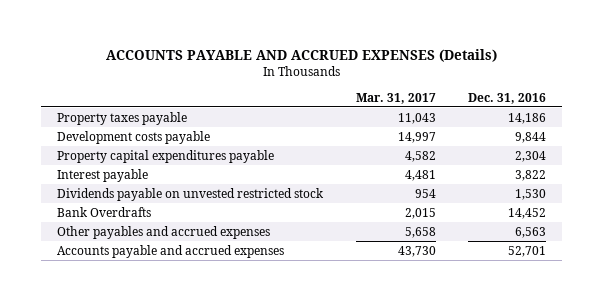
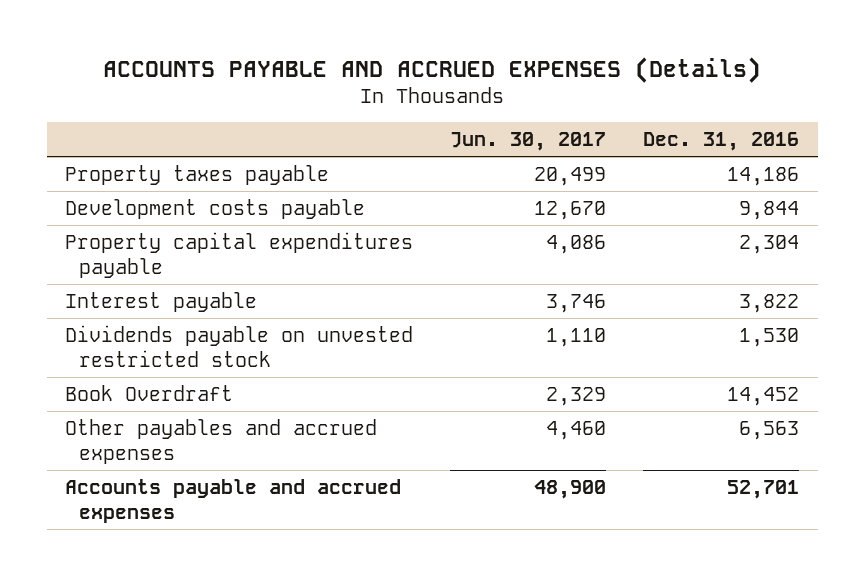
- | Mar. 31, 2017 | Dec. 31, 2016
+ | Jun. 30, 2017 | Dec. 31, 2016
- Bank Overdrafts | 2,015 | 14,452
+ Book Overdraft | 2,329 | 14,452

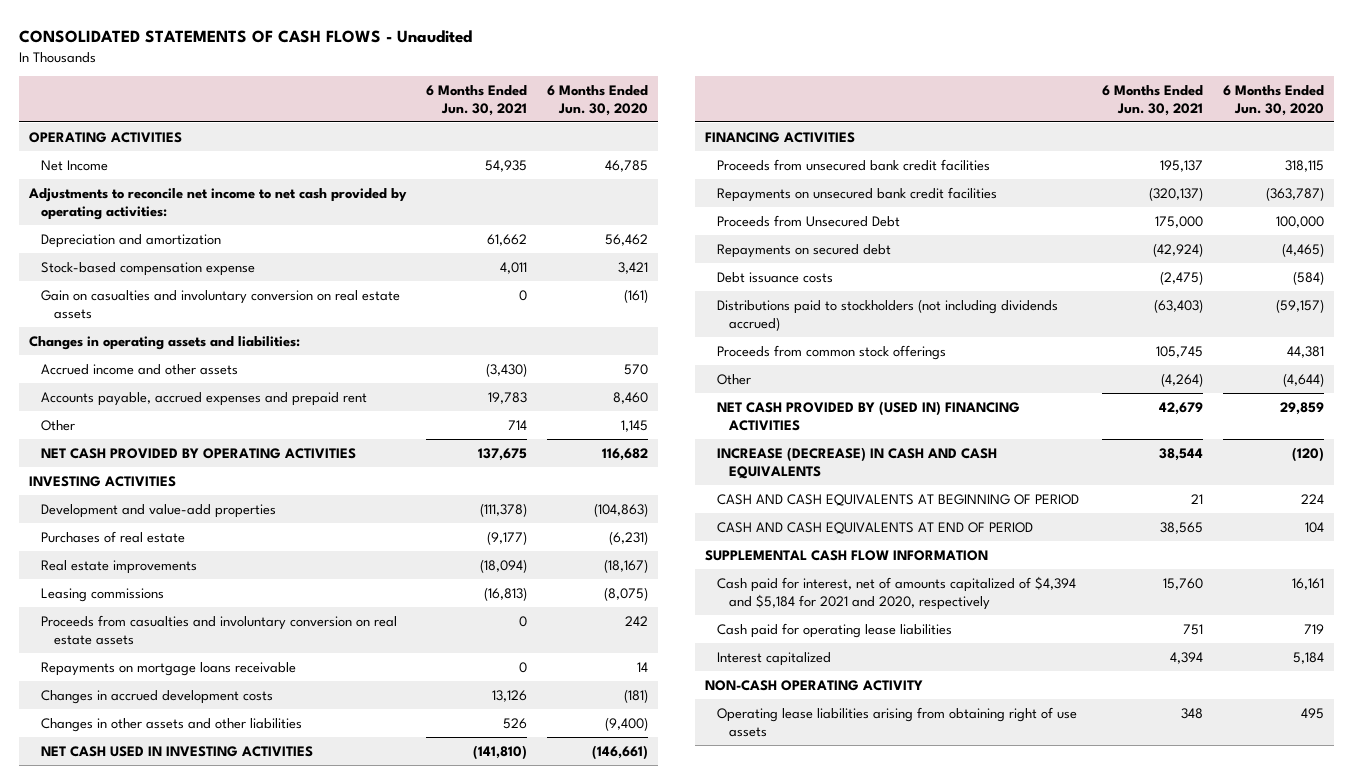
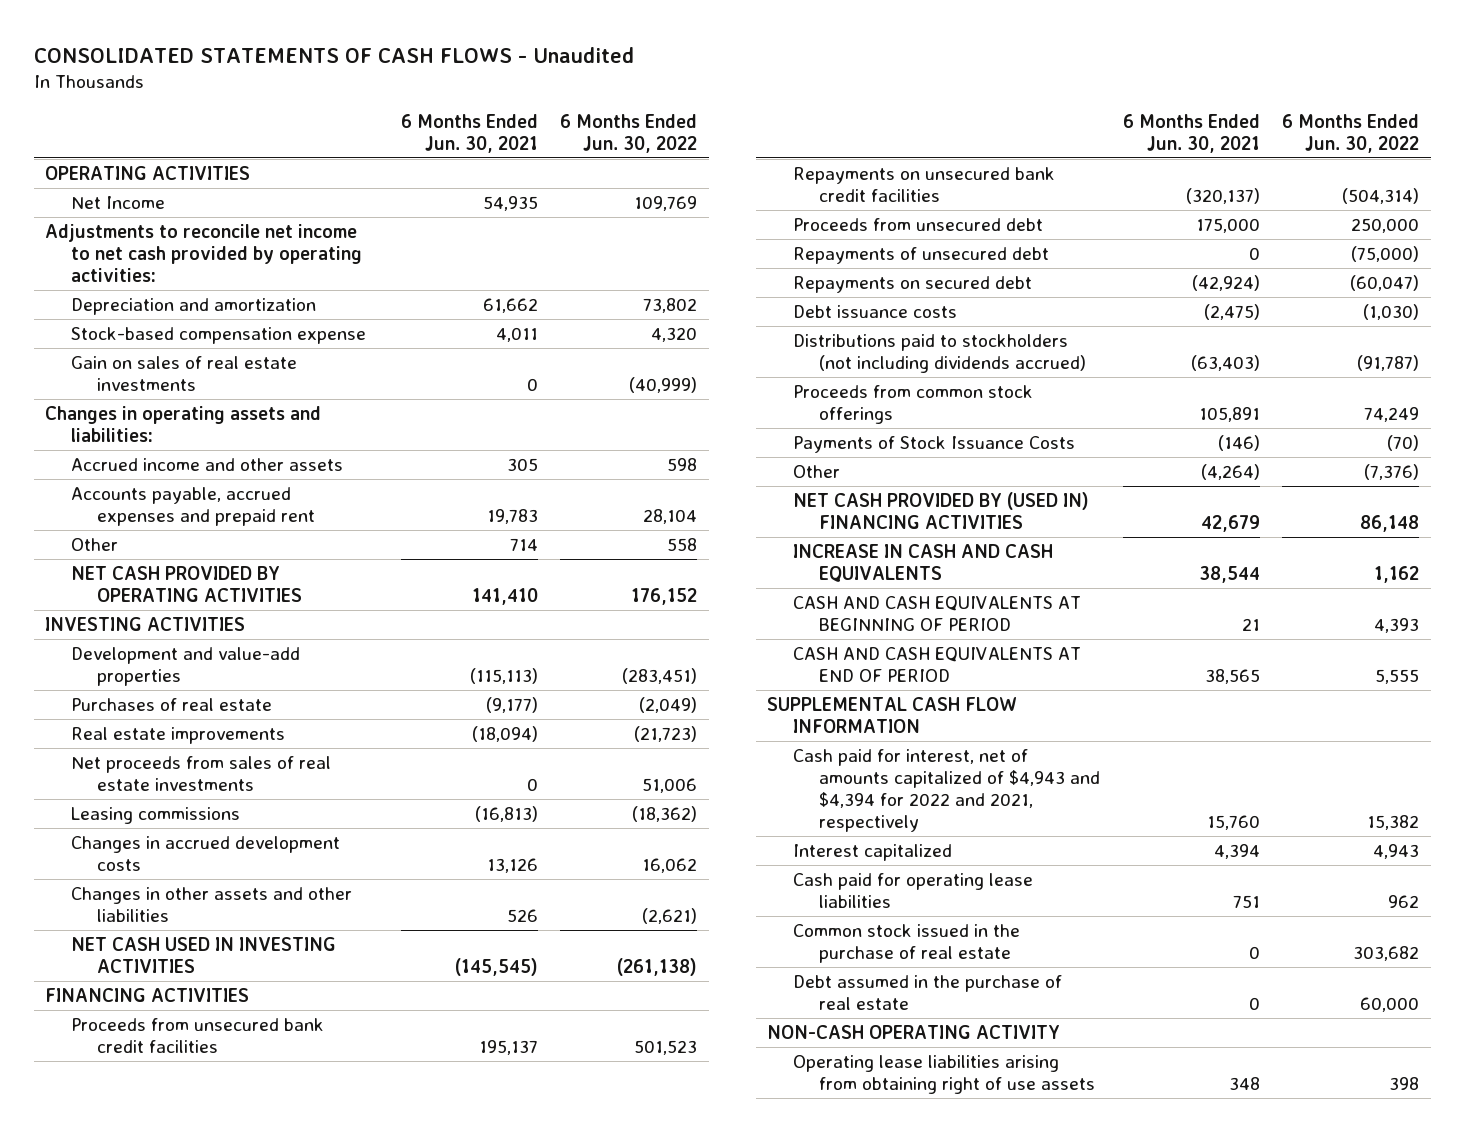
- | 6 Months Ended Jun. 30, 2021 | 6 Months Ended Jun. 30, 2020
+ | 6 Months Ended Jun. 30, 2021 | 6 Months Ended Jun. 30, 2022
- Gain on casualties and involuntary conversion on real estate assets | 0 | (161)
+ Gain on sales of real estate investments | 0 | (40,999)
- Accrued income and other assets | (3,430) | 570
+ Accrued income and other assets | 305 | 598
- NET CASH PROVIDED BY OPERATING ACTIVITIES | 137,675 | 116,682
+ NET CASH PROVIDED BY OPERATING ACTIVITIES | 141,410 | 176,152
- Development and value-add properties | (111,378) | (104,863)
+ Development and value-add properties | (115,113) | (283,451)
+ Net proceeds from sales of real estate investments | 0 | 51,006
- Proceeds from casualties and involuntary conversion on real estate assets | 0 | 242
- Repayments on mortgage loans receivable | 0 | 14
- NET CASH USED IN INVESTING ACTIVITIES | (141,810) | (146,661)
+ NET CASH USED IN INVESTING ACTIVITIES | (145,545) | (261,138)
- Proceeds from Unsecured Debt | 175,000 | 100,000
+ Proceeds from unsecured debt | 175,000 | 250,000
+ Repayments of unsecured debt | 0 | (75,000)
- Proceeds from common stock offerings | 105,745 | 44,381
+ Proceeds from common stock offerings | 105,891 | 74,249
+ Payments of Stock Issuance Costs | (146) | (70)
- INCREASE (DECREASE) IN CASH AND CASH EQUIVALENTS | 38,544 | (120)
+ INCREASE IN CASH AND CASH EQUIVALENTS | 38,544 | 1,162
- Cash paid for interest, net of amounts capitalized of $4,394 and $5,184 for 2021 and 2020, respectively | 15,760 | 16,161
+ Cash paid for interest, net of amounts capitalized of $4,943 and $4,394 for 2022 and 2021, respectively | 15,760 | 15,382
moved down: Cash paid for operating lease liabilities | 751 | 962
+ Common stock issued in the purchase of real estate | 0 | 303,682
+ Debt assumed in the purchase of real estate | 0 | 60,000

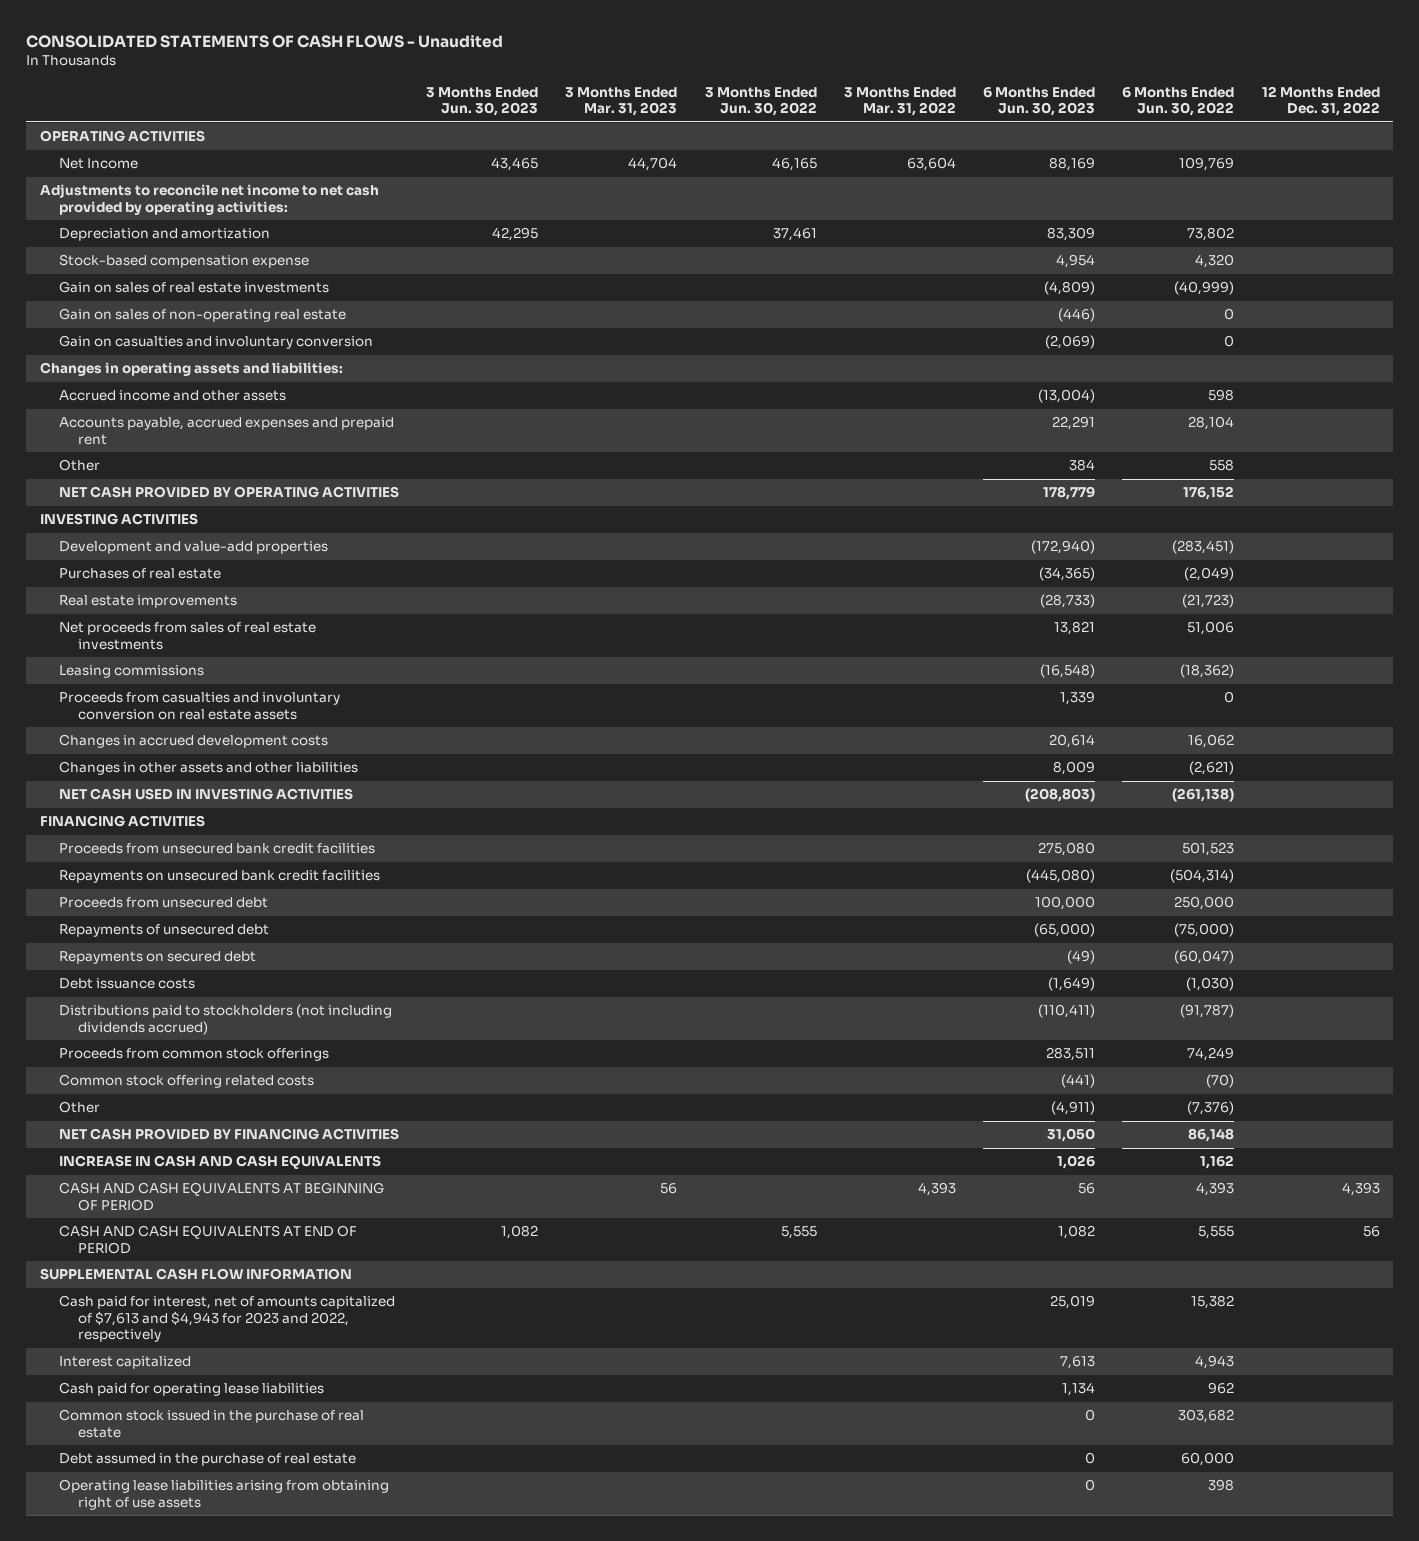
- | 6 Months Ended Jun. 30, 2021 | 6 Months Ended Jun. 30, 2022
+ | 3 Months Ended Jun. 30, 2023 | 3 Months Ended Mar. 31, 2023 | 3 Months Ended Jun. 30, 2022 | 3 Months Ended Mar. 31, 2022 | 6 Months Ended Jun. 30, 2023 | 6 Months Ended Jun. 30, 2022 | 12 Months Ended Dec. 31, 2022
+ Gain on sales of non-operating real estate | | | | | (446) | 0 |
+ Gain on casualties and involuntary conversion | | | | | (2,069) | 0 |
+ Proceeds from casualties and involuntary conversion on real estate assets | | | | | 1,339 | 0 |
- Payments of Stock Issuance Costs | (146) | (70)
+ Common stock offering related costs | | | | | (441) | (70) |
- NET CASH PROVIDED BY (USED IN) FINANCING ACTIVITIES | 42,679 | 86,148
+ NET CASH PROVIDED BY FINANCING ACTIVITIES | | | | | 31,050 | 86,148 |
- Cash paid for interest, net of amounts capitalized of $4,943 and $4,394 for 2022 and 2021, respectively | 15,760 | 15,382
+ Cash paid for interest, net of amounts capitalized of $7,613 and $4,943 for 2023 and 2022, respectively | | | | | 25,019 | 15,382 |
- NON-CASH OPERATING ACTIVITY

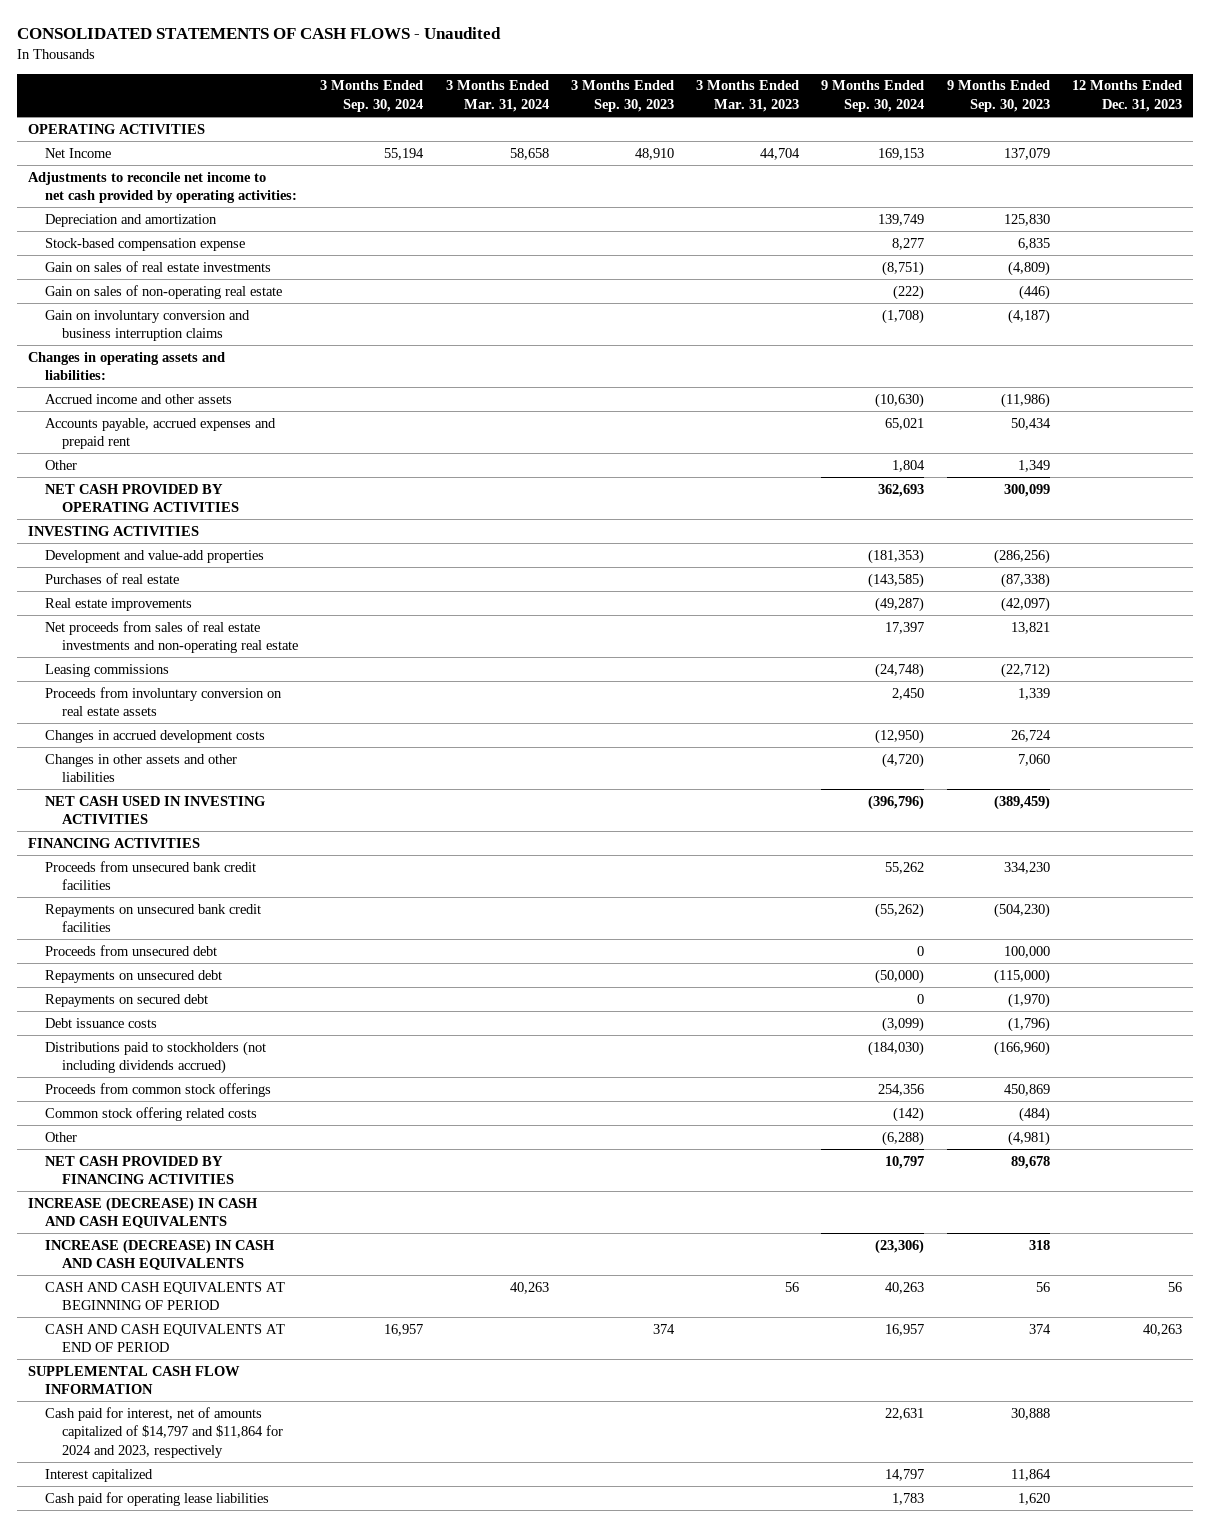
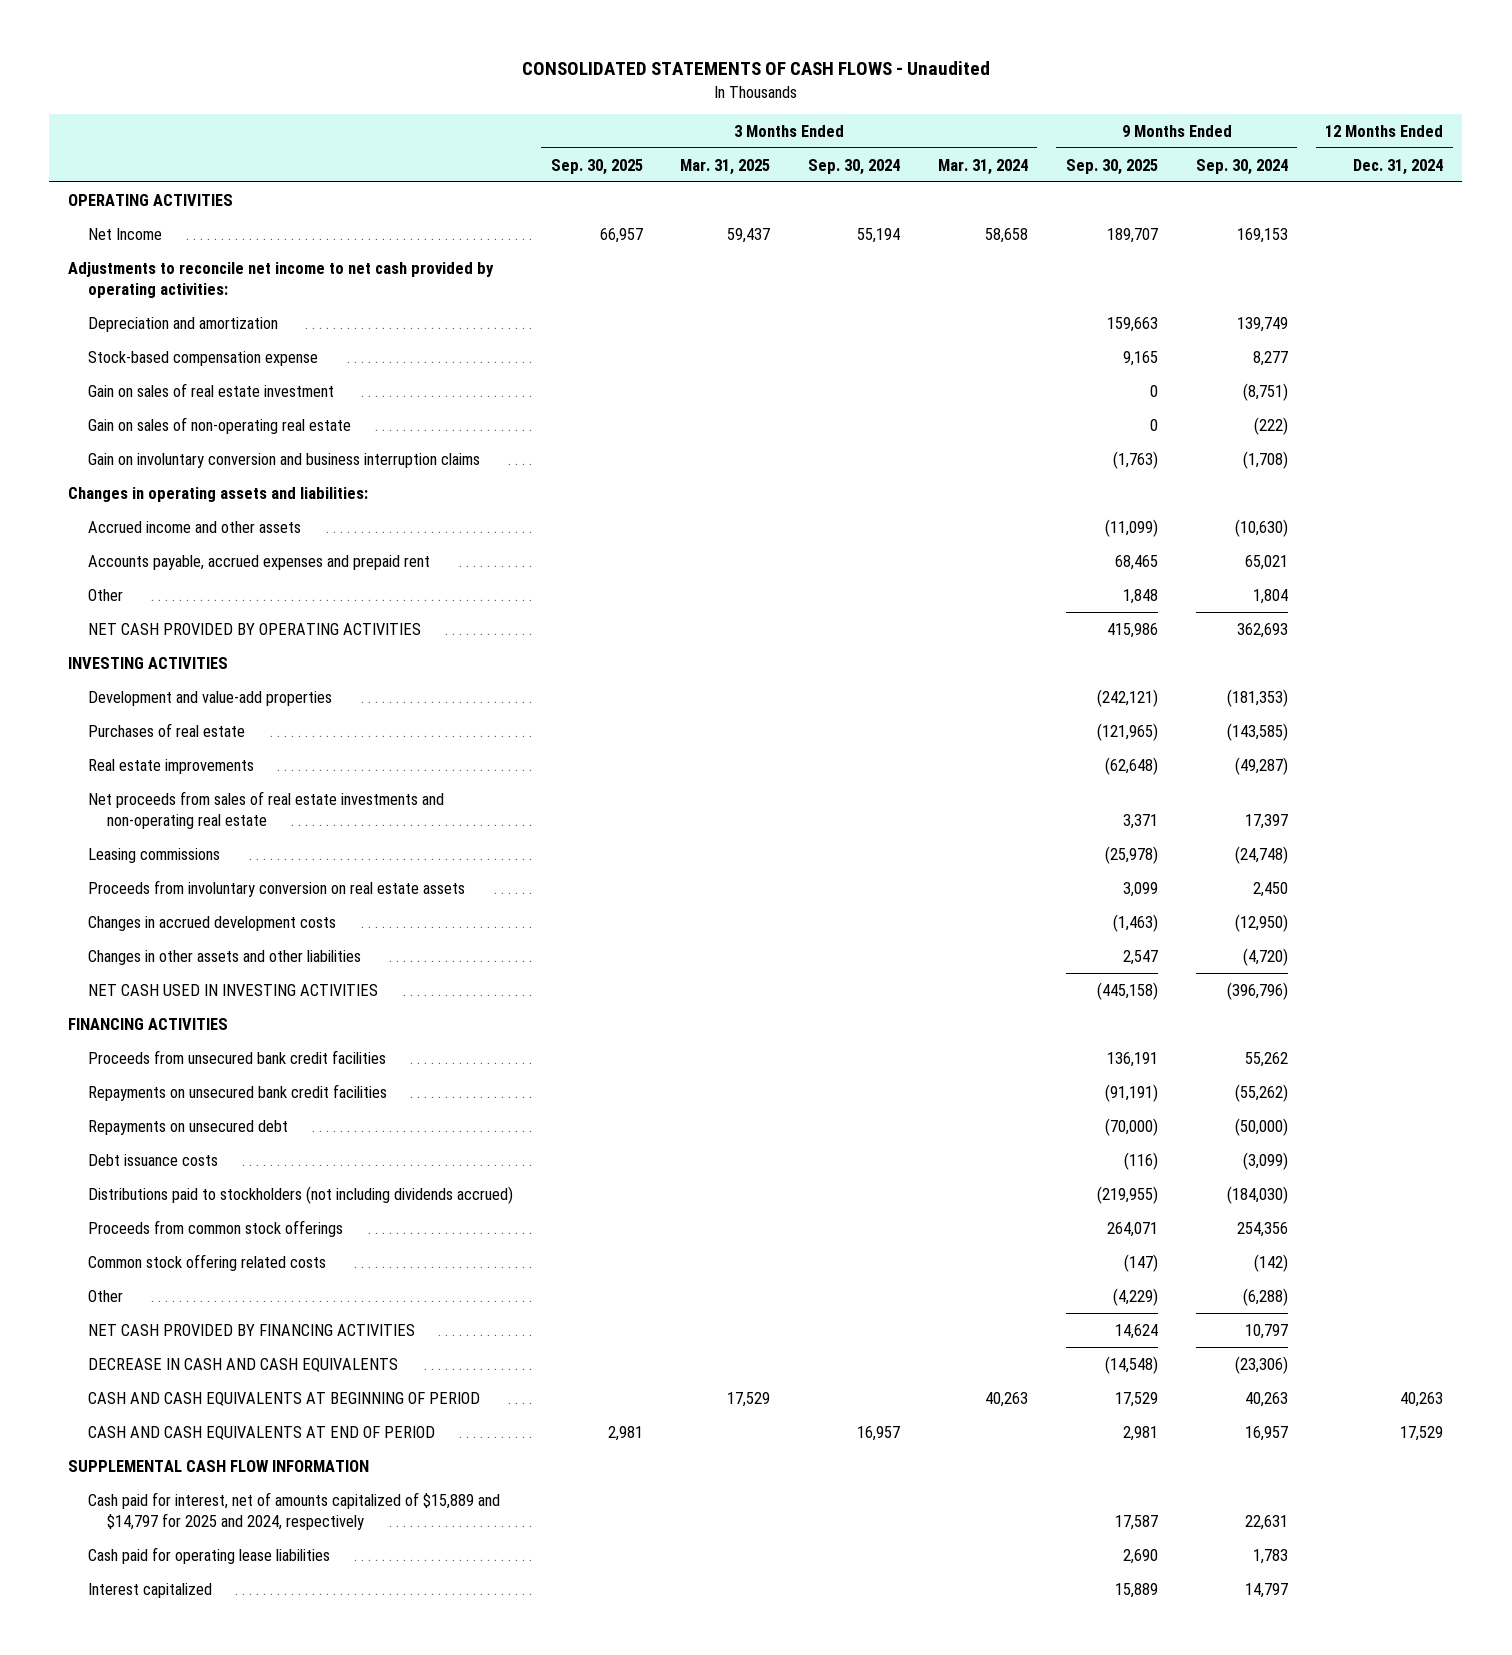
- | 3 Months Ended Sep. 30, 2024 | 3 Months Ended Mar. 31, 2024 | 3 Months Ended Sep. 30, 2023 | 3 Months Ended Mar. 31, 2023 | 9 Months Ended Sep. 30, 2024 | 9 Months Ended Sep. 30, 2023 | 12 Months Ended Dec. 31, 2023
+ | 3 Months Ended Sep. 30, 2025 | 3 Months Ended Mar. 31, 2025 | 3 Months Ended Sep. 30, 2024 | 3 Months Ended Mar. 31, 2024 | 9 Months Ended Sep. 30, 2025 | 9 Months Ended Sep. 30, 2024 | 12 Months Ended Dec. 31, 2024
- Gain on sales of real estate investments | | | | | (8,751) | (4,809) |
+ Gain on sales of real estate investment | | | | | 0 | (8,751) |
- Proceeds from unsecured debt | | | | | 0 | 100,000 |
- Repayments on secured debt | | | | | 0 | (1,970) |
- INCREASE (DECREASE) IN CASH AND CASH EQUIVALENTS
- INCREASE (DECREASE) IN CASH AND CASH EQUIVALENTS | | | | | (23,306) | 318 |
+ DECREASE IN CASH AND CASH EQUIVALENTS | | | | | (14,548) | (23,306) |
- Cash paid for interest, net of amounts capitalized of $14,797 and $11,864 for 2024 and 2023, respectively | | | | | 22,631 | 30,888 |
+ Cash paid for interest, net of amounts capitalized of $15,889 and $14,797 for 2025 and 2024, respectively | | | | | 17,587 | 22,631 |
moved down: Interest capitalized | | | | | 15,889 | 14,797 |

